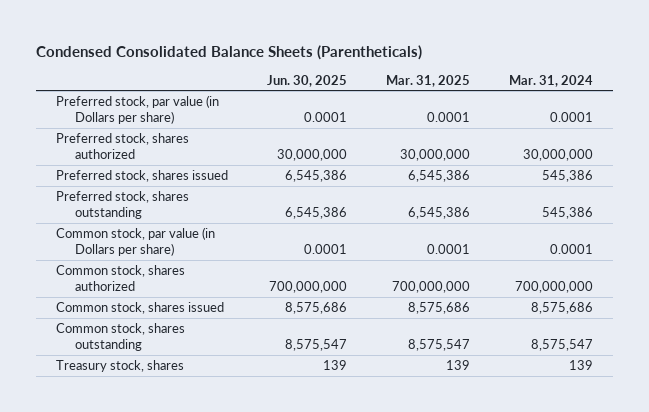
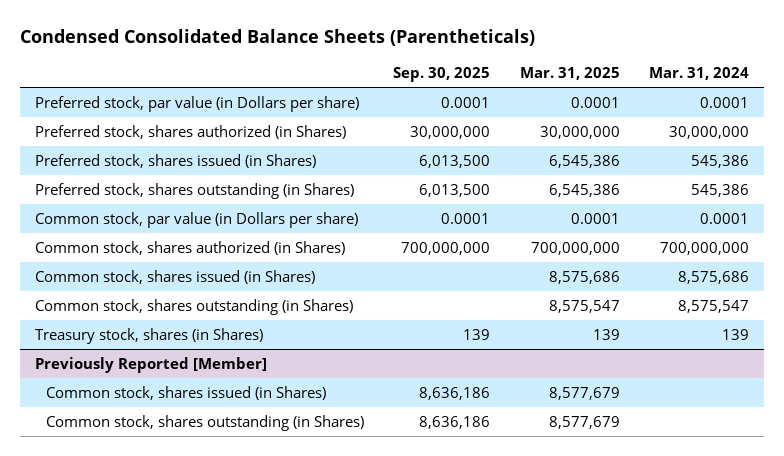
- | Jun. 30, 2025 | Mar. 31, 2025 | Mar. 31, 2024
+ | Sep. 30, 2025 | Mar. 31, 2025 | Mar. 31, 2024
- Preferred stock, shares authorized | 30,000,000 | 30,000,000 | 30,000,000
- Preferred stock, shares issued | 6,545,386 | 6,545,386 | 545,386
- Preferred stock, shares outstanding | 6,545,386 | 6,545,386 | 545,386
+ Preferred stock, shares authorized (in Shares) | 30,000,000 | 30,000,000 | 30,000,000
+ Preferred stock, shares issued (in Shares) | 6,013,500 | 6,545,386 | 545,386
+ Preferred stock, shares outstanding (in Shares) | 6,013,500 | 6,545,386 | 545,386
- Common stock, shares authorized | 700,000,000 | 700,000,000 | 700,000,000
- Common stock, shares issued | 8,575,686 | 8,575,686 | 8,575,686
- Common stock, shares outstanding | 8,575,547 | 8,575,547 | 8,575,547
- Treasury stock, shares | 139 | 139 | 139
+ Common stock, shares authorized (in Shares) | 700,000,000 | 700,000,000 | 700,000,000
+ Common stock, shares issued (in Shares) | | 8,575,686 | 8,575,686
+ Common stock, shares outstanding (in Shares) | | 8,575,547 | 8,575,547
+ Treasury stock, shares (in Shares) | 139 | 139 | 139
+ Previously Reported [Member]
+ Common stock, shares issued (in Shares) | 8,636,186 | 8,577,679 |
+ Common stock, shares outstanding (in Shares) | 8,636,186 | 8,577,679 |

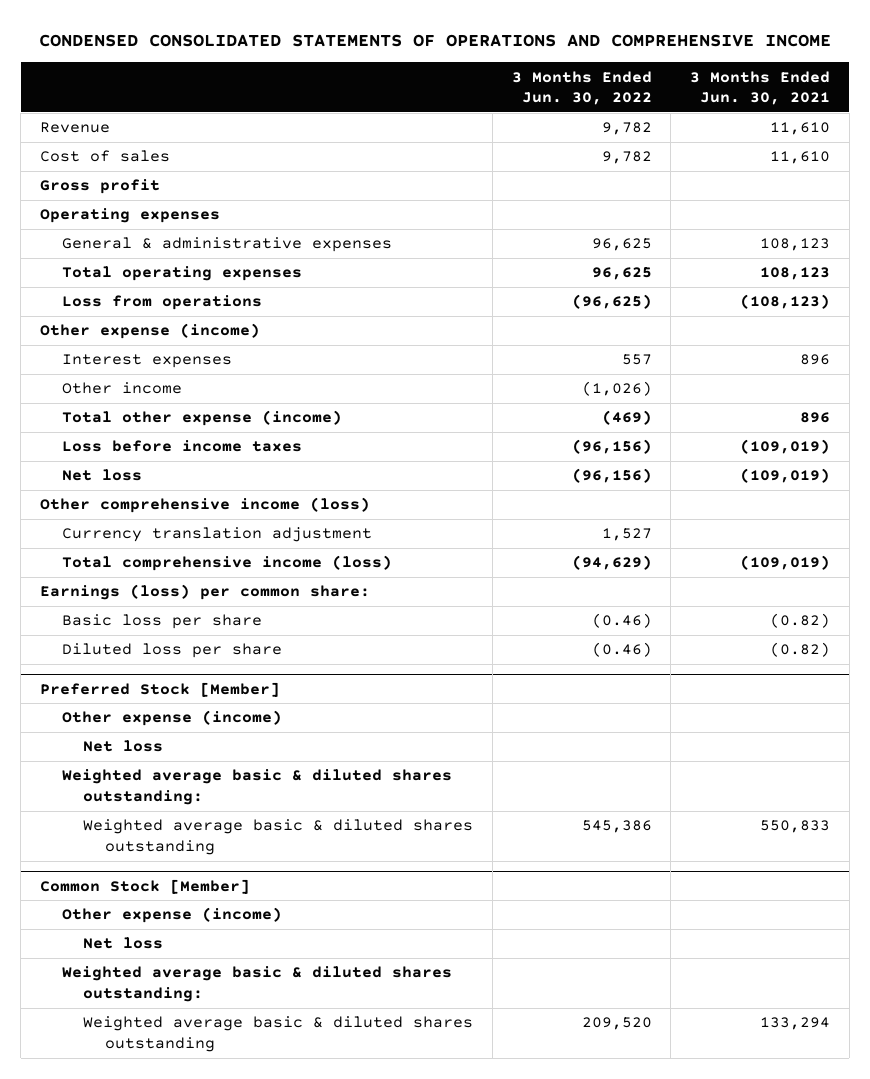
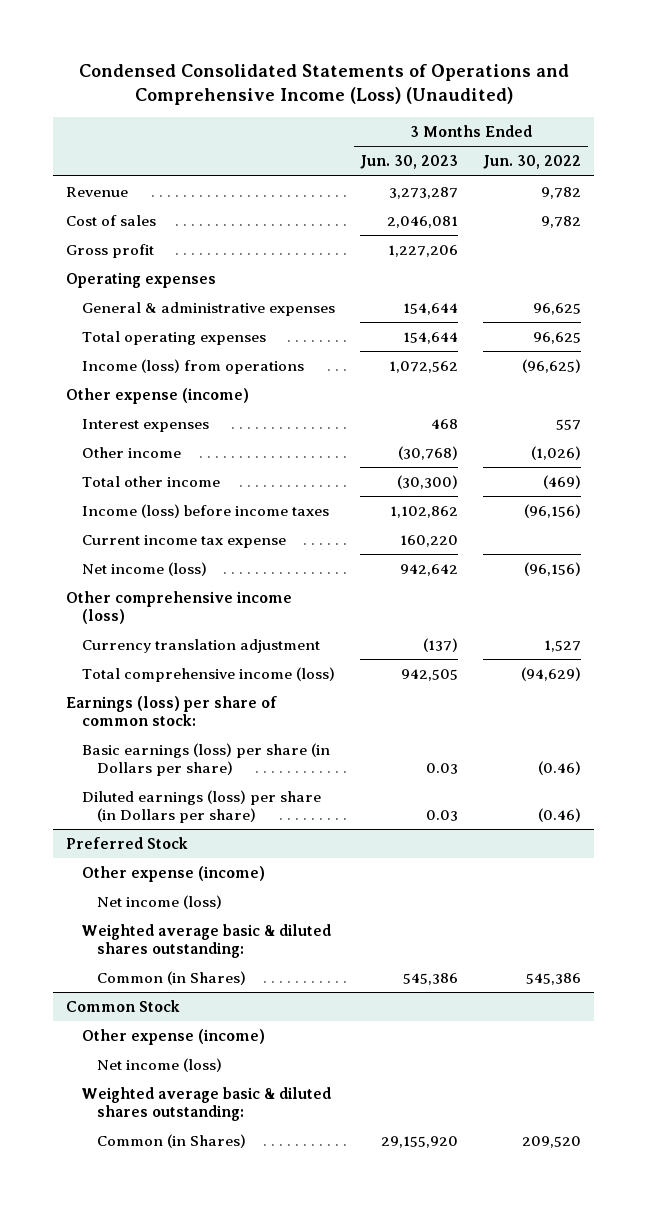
- CONDENSED CONSOLIDATED STATEMENTS OF OPERATIONS AND COMPREHENSIVE INCOME
+ Condensed Consolidated Statements of Operations and Comprehensive Income (Loss) (Unaudited)
- | 3 Months Ended Jun. 30, 2022 | 3 Months Ended Jun. 30, 2021
+ | 3 Months Ended Jun. 30, 2023 | 3 Months Ended Jun. 30, 2022
- Loss from operations | (96,625) | (108,123)
+ Income (loss) from operations | 1,072,562 | (96,625)
- Total other expense (income) | (469) | 896
- Loss before income taxes | (96,156) | (109,019)
- Net loss | (96,156) | (109,019)
+ Total other income | (30,300) | (469)
+ Income (loss) before income taxes | 1,102,862 | (96,156)
+ Current income tax expense | 160,220 |
+ Net income (loss) | 942,642 | (96,156)
- Earnings (loss) per common share:
- Basic loss per share | (0.46) | (0.82)
- Diluted loss per share | (0.46) | (0.82)
- Preferred Stock [Member]
+ Earnings (loss) per share of common stock:
+ Basic earnings (loss) per share (in Dollars per share) | 0.03 | (0.46)
+ Diluted earnings (loss) per share (in Dollars per share) | 0.03 | (0.46)
+ Preferred Stock
- Net loss
+ Net income (loss)
- Weighted average basic & diluted shares outstanding | 545,386 | 550,833
- Common Stock [Member]
+ Common (in Shares) | 545,386 | 545,386
+ Common Stock
- Net loss
+ Net income (loss)
- Weighted average basic & diluted shares outstanding | 209,520 | 133,294
+ Common (in Shares) | 29,155,920 | 209,520

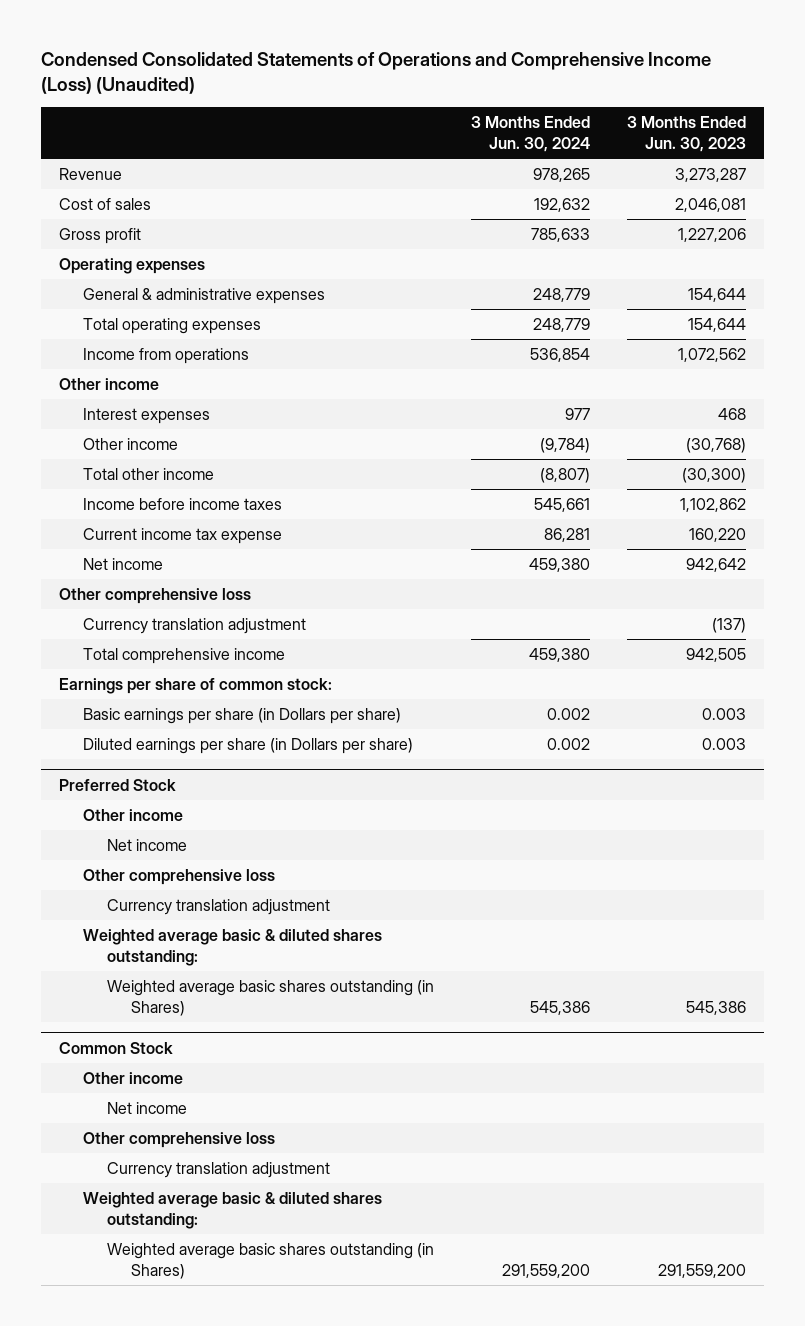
- | 3 Months Ended Jun. 30, 2023 | 3 Months Ended Jun. 30, 2022
+ | 3 Months Ended Jun. 30, 2024 | 3 Months Ended Jun. 30, 2023
- Income (loss) from operations | 1,072,562 | (96,625)
- Other expense (income)
+ Income from operations | 536,854 | 1,072,562
+ Other income
- Income (loss) before income taxes | 1,102,862 | (96,156)
+ Income before income taxes | 545,661 | 1,102,862
- Net income (loss) | 942,642 | (96,156)
- Other comprehensive income (loss)
+ Net income | 459,380 | 942,642
+ Other comprehensive loss
- Total comprehensive income (loss) | 942,505 | (94,629)
- Earnings (loss) per share of common stock:
- Basic earnings (loss) per share (in Dollars per share) | 0.03 | (0.46)
- Diluted earnings (loss) per share (in Dollars per share) | 0.03 | (0.46)
+ Total comprehensive income | 459,380 | 942,505
+ Earnings per share of common stock:
+ Basic earnings per share (in Dollars per share) | 0.002 | 0.003
+ Diluted earnings per share (in Dollars per share) | 0.002 | 0.003
@ Preferred Stock
- Other expense (income)
- Net income (loss)
+ Other income
+ Net income
+ Other comprehensive loss
+ Currency translation adjustment
- Common (in Shares) | 545,386 | 545,386
+ Weighted average basic shares outstanding (in Shares) | 545,386 | 545,386
@ Common Stock
- Other expense (income)
- Net income (loss)
+ Other income
+ Net income
+ Other comprehensive loss
+ Currency translation adjustment
- Common (in Shares) | 29,155,920 | 209,520
+ Weighted average basic shares outstanding (in Shares) | 291,559,200 | 291,559,200

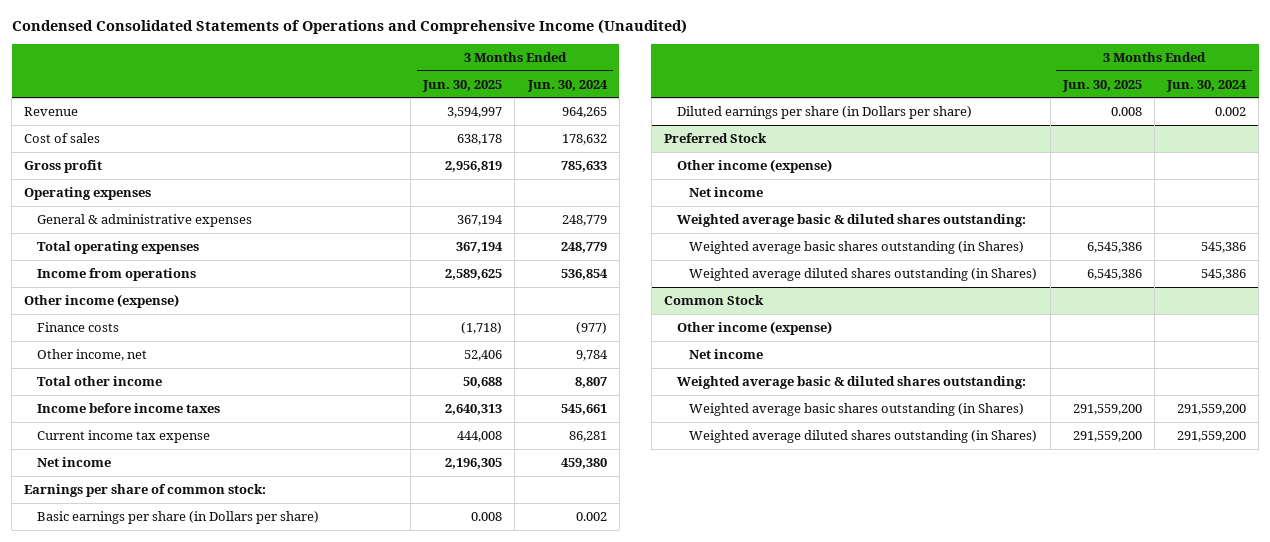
- Condensed Consolidated Statements of Operations and Comprehensive Income (Loss) (Unaudited)
+ Condensed Consolidated Statements of Operations and Comprehensive Income (Unaudited)
- | 3 Months Ended Jun. 30, 2024 | 3 Months Ended Jun. 30, 2023
+ | 3 Months Ended Jun. 30, 2025 | 3 Months Ended Jun. 30, 2024
- Revenue | 978,265 | 3,273,287
- Cost of sales | 192,632 | 2,046,081
+ Revenue | 3,594,997 | 964,265
+ Cost of sales | 638,178 | 178,632
- Other income
- Interest expenses | 977 | 468
- Other income | (9,784) | (30,768)
- Total other income | (8,807) | (30,300)
+ Other income (expense)
+ Finance costs | (1,718) | (977)
+ Other income, net | 52,406 | 9,784
+ Total other income | 50,688 | 8,807
- Other comprehensive loss
- Currency translation adjustment | | (137)
- Total comprehensive income | 459,380 | 942,505
@ Preferred Stock
- Other income
+ Other income (expense)
- Other comprehensive loss
- Currency translation adjustment
+ Weighted average diluted shares outstanding (in Shares) | 6,545,386 | 545,386
@ Common Stock
- Other income
+ Other income (expense)
- Other comprehensive loss
- Currency translation adjustment
+ Weighted average diluted shares outstanding (in Shares) | 291,559,200 | 291,559,200

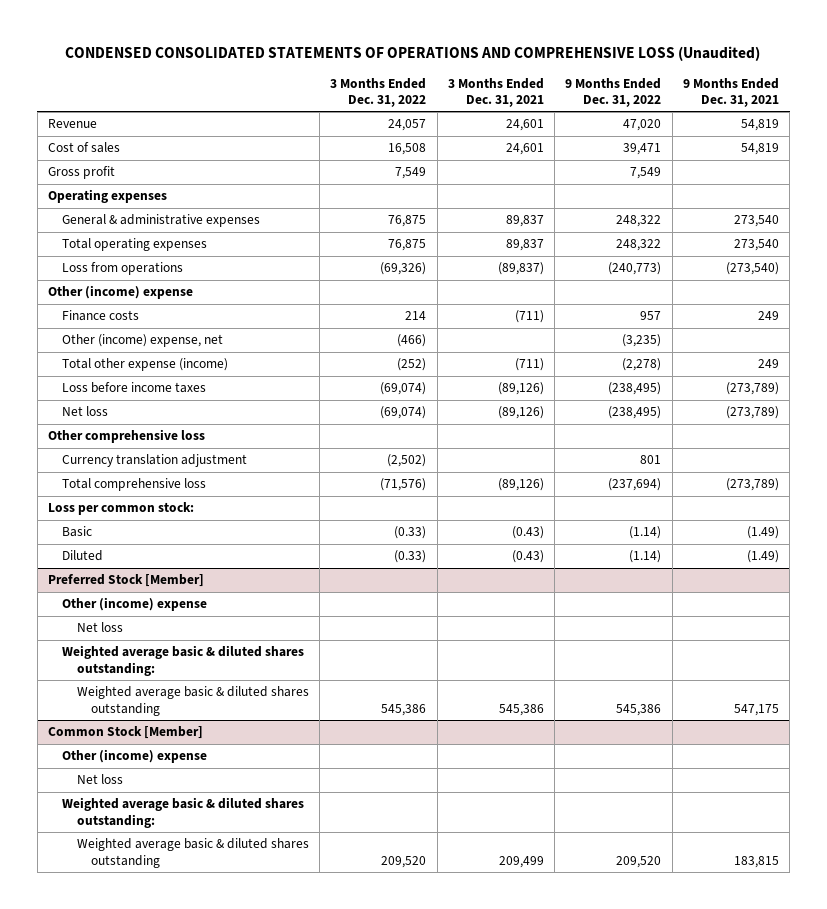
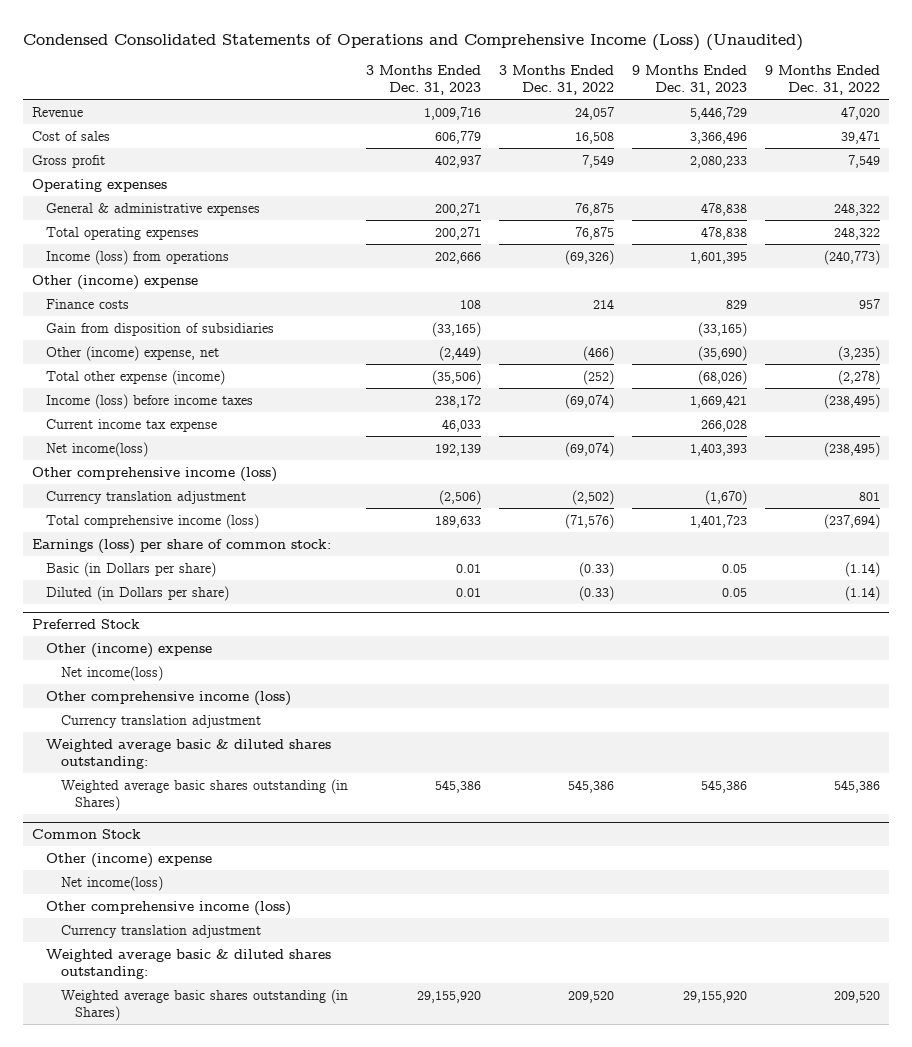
- CONDENSED CONSOLIDATED STATEMENTS OF OPERATIONS AND COMPREHENSIVE LOSS (Unaudited)
+ Condensed Consolidated Statements of Operations and Comprehensive Income (Loss) (Unaudited)
- | 3 Months Ended Dec. 31, 2022 | 3 Months Ended Dec. 31, 2021 | 9 Months Ended Dec. 31, 2022 | 9 Months Ended Dec. 31, 2021
+ | 3 Months Ended Dec. 31, 2023 | 3 Months Ended Dec. 31, 2022 | 9 Months Ended Dec. 31, 2023 | 9 Months Ended Dec. 31, 2022
- Loss from operations | (69,326) | (89,837) | (240,773) | (273,540)
+ Income (loss) from operations | 202,666 | (69,326) | 1,601,395 | (240,773)
+ Gain from disposition of subsidiaries | (33,165) | | (33,165) |
- Loss before income taxes | (69,074) | (89,126) | (238,495) | (273,789)
- Net loss | (69,074) | (89,126) | (238,495) | (273,789)
- Other comprehensive loss
+ Income (loss) before income taxes | 238,172 | (69,074) | 1,669,421 | (238,495)
+ Current income tax expense | 46,033 | | 266,028 |
+ Net income(loss) | 192,139 | (69,074) | 1,403,393 | (238,495)
+ Other comprehensive income (loss)
- Total comprehensive loss | (71,576) | (89,126) | (237,694) | (273,789)
- Loss per common stock:
- Basic | (0.33) | (0.43) | (1.14) | (1.49)
- Diluted | (0.33) | (0.43) | (1.14) | (1.49)
- Preferred Stock [Member]
+ Total comprehensive income (loss) | 189,633 | (71,576) | 1,401,723 | (237,694)
+ Earnings (loss) per share of common stock:
+ Basic (in Dollars per share) | 0.01 | (0.33) | 0.05 | (1.14)
+ Diluted (in Dollars per share) | 0.01 | (0.33) | 0.05 | (1.14)
+ Preferred Stock
- Net loss
+ Net income(loss)
+ Other comprehensive income (loss)
+ Currency translation adjustment
- Weighted average basic & diluted shares outstanding | 545,386 | 545,386 | 545,386 | 547,175
- Common Stock [Member]
+ Weighted average basic shares outstanding (in Shares) | 545,386 | 545,386 | 545,386 | 545,386
+ Common Stock
- Net loss
+ Net income(loss)
+ Other comprehensive income (loss)
+ Currency translation adjustment
- Weighted average basic & diluted shares outstanding | 209,520 | 209,499 | 209,520 | 183,815
+ Weighted average basic shares outstanding (in Shares) | 29,155,920 | 209,520 | 29,155,920 | 209,520

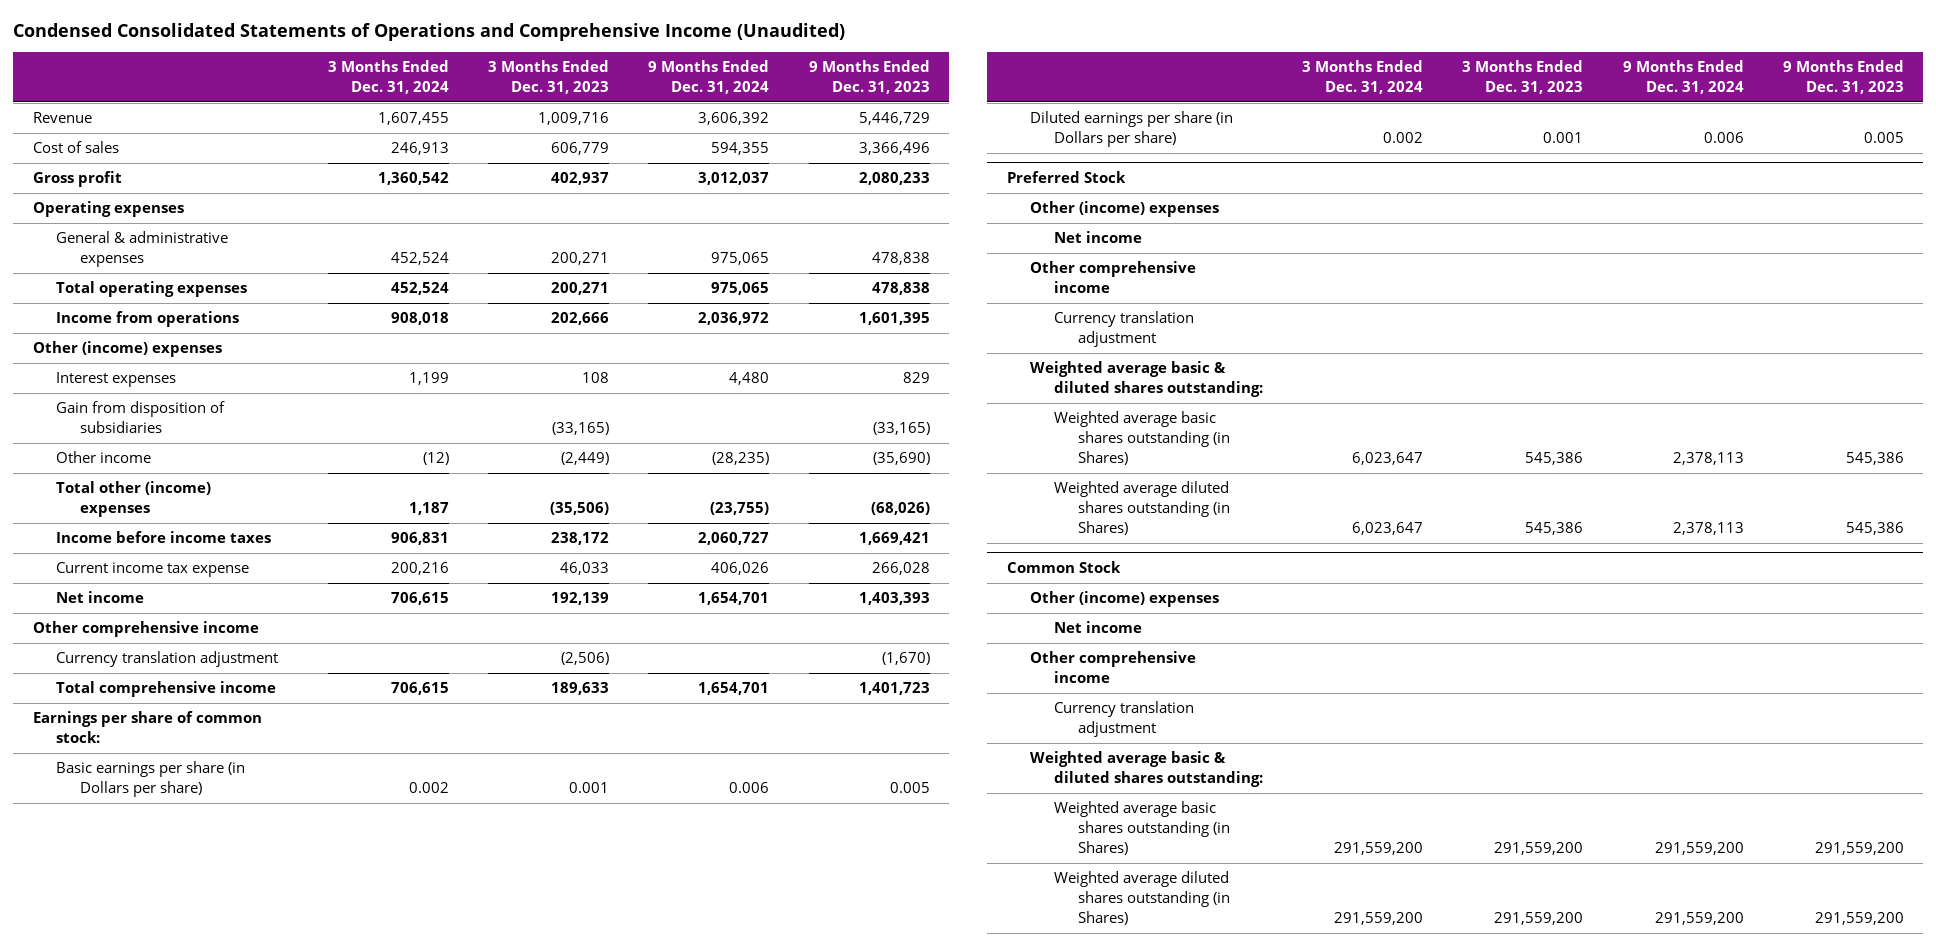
- Condensed Consolidated Statements of Operations and Comprehensive Income (Loss) (Unaudited)
+ Condensed Consolidated Statements of Operations and Comprehensive Income (Unaudited)
- | 3 Months Ended Dec. 31, 2023 | 3 Months Ended Dec. 31, 2022 | 9 Months Ended Dec. 31, 2023 | 9 Months Ended Dec. 31, 2022
+ | 3 Months Ended Dec. 31, 2024 | 3 Months Ended Dec. 31, 2023 | 9 Months Ended Dec. 31, 2024 | 9 Months Ended Dec. 31, 2023
- Income (loss) from operations | 202,666 | (69,326) | 1,601,395 | (240,773)
- Other (income) expense
- Finance costs | 108 | 214 | 829 | 957
+ Income from operations | 908,018 | 202,666 | 2,036,972 | 1,601,395
+ Other (income) expenses
+ Interest expenses | 1,199 | 108 | 4,480 | 829
- Other (income) expense, net | (2,449) | (466) | (35,690) | (3,235)
- Total other expense (income) | (35,506) | (252) | (68,026) | (2,278)
- Income (loss) before income taxes | 238,172 | (69,074) | 1,669,421 | (238,495)
+ Other income | (12) | (2,449) | (28,235) | (35,690)
+ Total other (income) expenses | 1,187 | (35,506) | (23,755) | (68,026)
+ Income before income taxes | 906,831 | 238,172 | 2,060,727 | 1,669,421
- Net income(loss) | 192,139 | (69,074) | 1,403,393 | (238,495)
- Other comprehensive income (loss)
+ Net income | 706,615 | 192,139 | 1,654,701 | 1,403,393
+ Other comprehensive income
- Total comprehensive income (loss) | 189,633 | (71,576) | 1,401,723 | (237,694)
- Earnings (loss) per share of common stock:
- Basic (in Dollars per share) | 0.01 | (0.33) | 0.05 | (1.14)
- Diluted (in Dollars per share) | 0.01 | (0.33) | 0.05 | (1.14)
+ Total comprehensive income | 706,615 | 189,633 | 1,654,701 | 1,401,723
+ Earnings per share of common stock:
+ Basic earnings per share (in Dollars per share) | 0.002 | 0.001 | 0.006 | 0.005
+ Diluted earnings per share (in Dollars per share) | 0.002 | 0.001 | 0.006 | 0.005
@ Preferred Stock
- Other (income) expense
- Net income(loss)
- Other comprehensive income (loss)
+ Other (income) expenses
+ Net income
+ Other comprehensive income
+ Weighted average diluted shares outstanding (in Shares) | 6,023,647 | 545,386 | 2,378,113 | 545,386
@ Common Stock
- Other (income) expense
- Net income(loss)
- Other comprehensive income (loss)
+ Other (income) expenses
+ Net income
+ Other comprehensive income
- Weighted average basic shares outstanding (in Shares) | 29,155,920 | 209,520 | 29,155,920 | 209,520
+ Weighted average basic shares outstanding (in Shares) | 291,559,200 | 291,559,200 | 291,559,200 | 291,559,200
+ Weighted average diluted shares outstanding (in Shares) | 291,559,200 | 291,559,200 | 291,559,200 | 291,559,200

